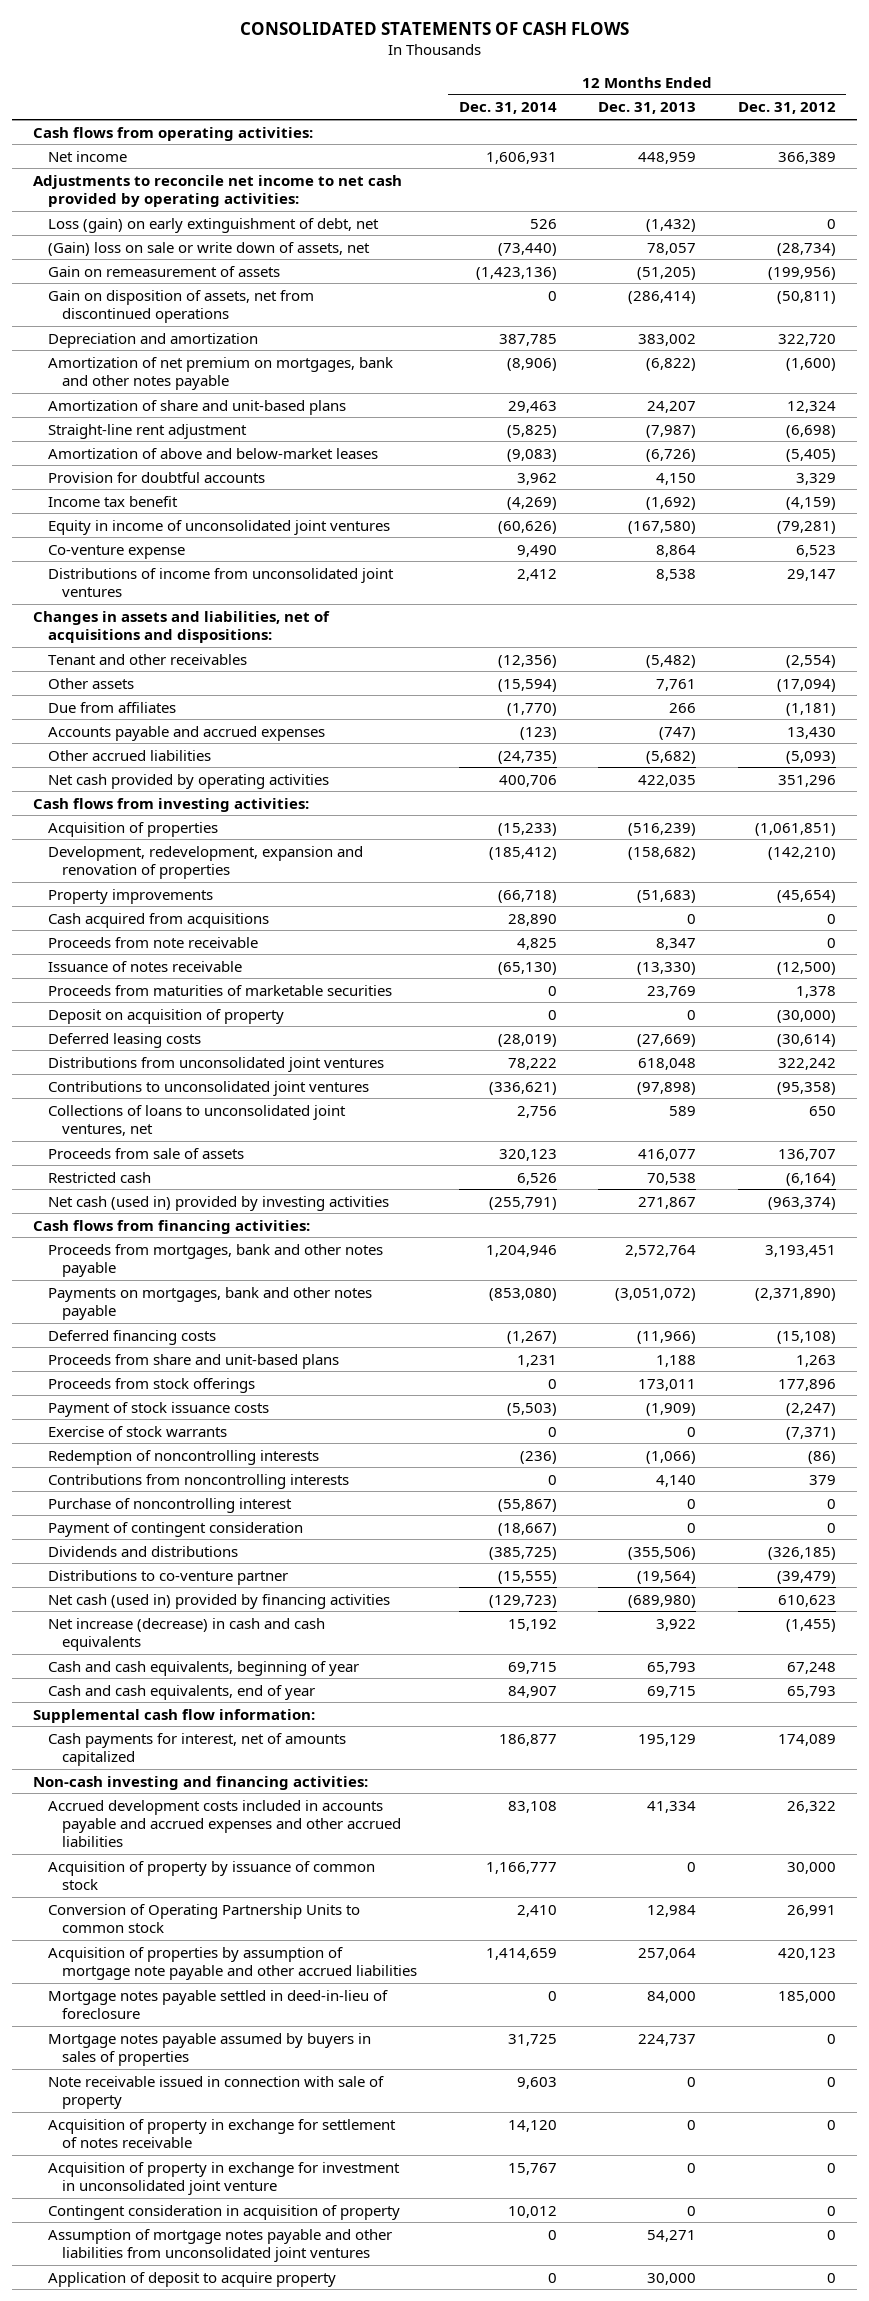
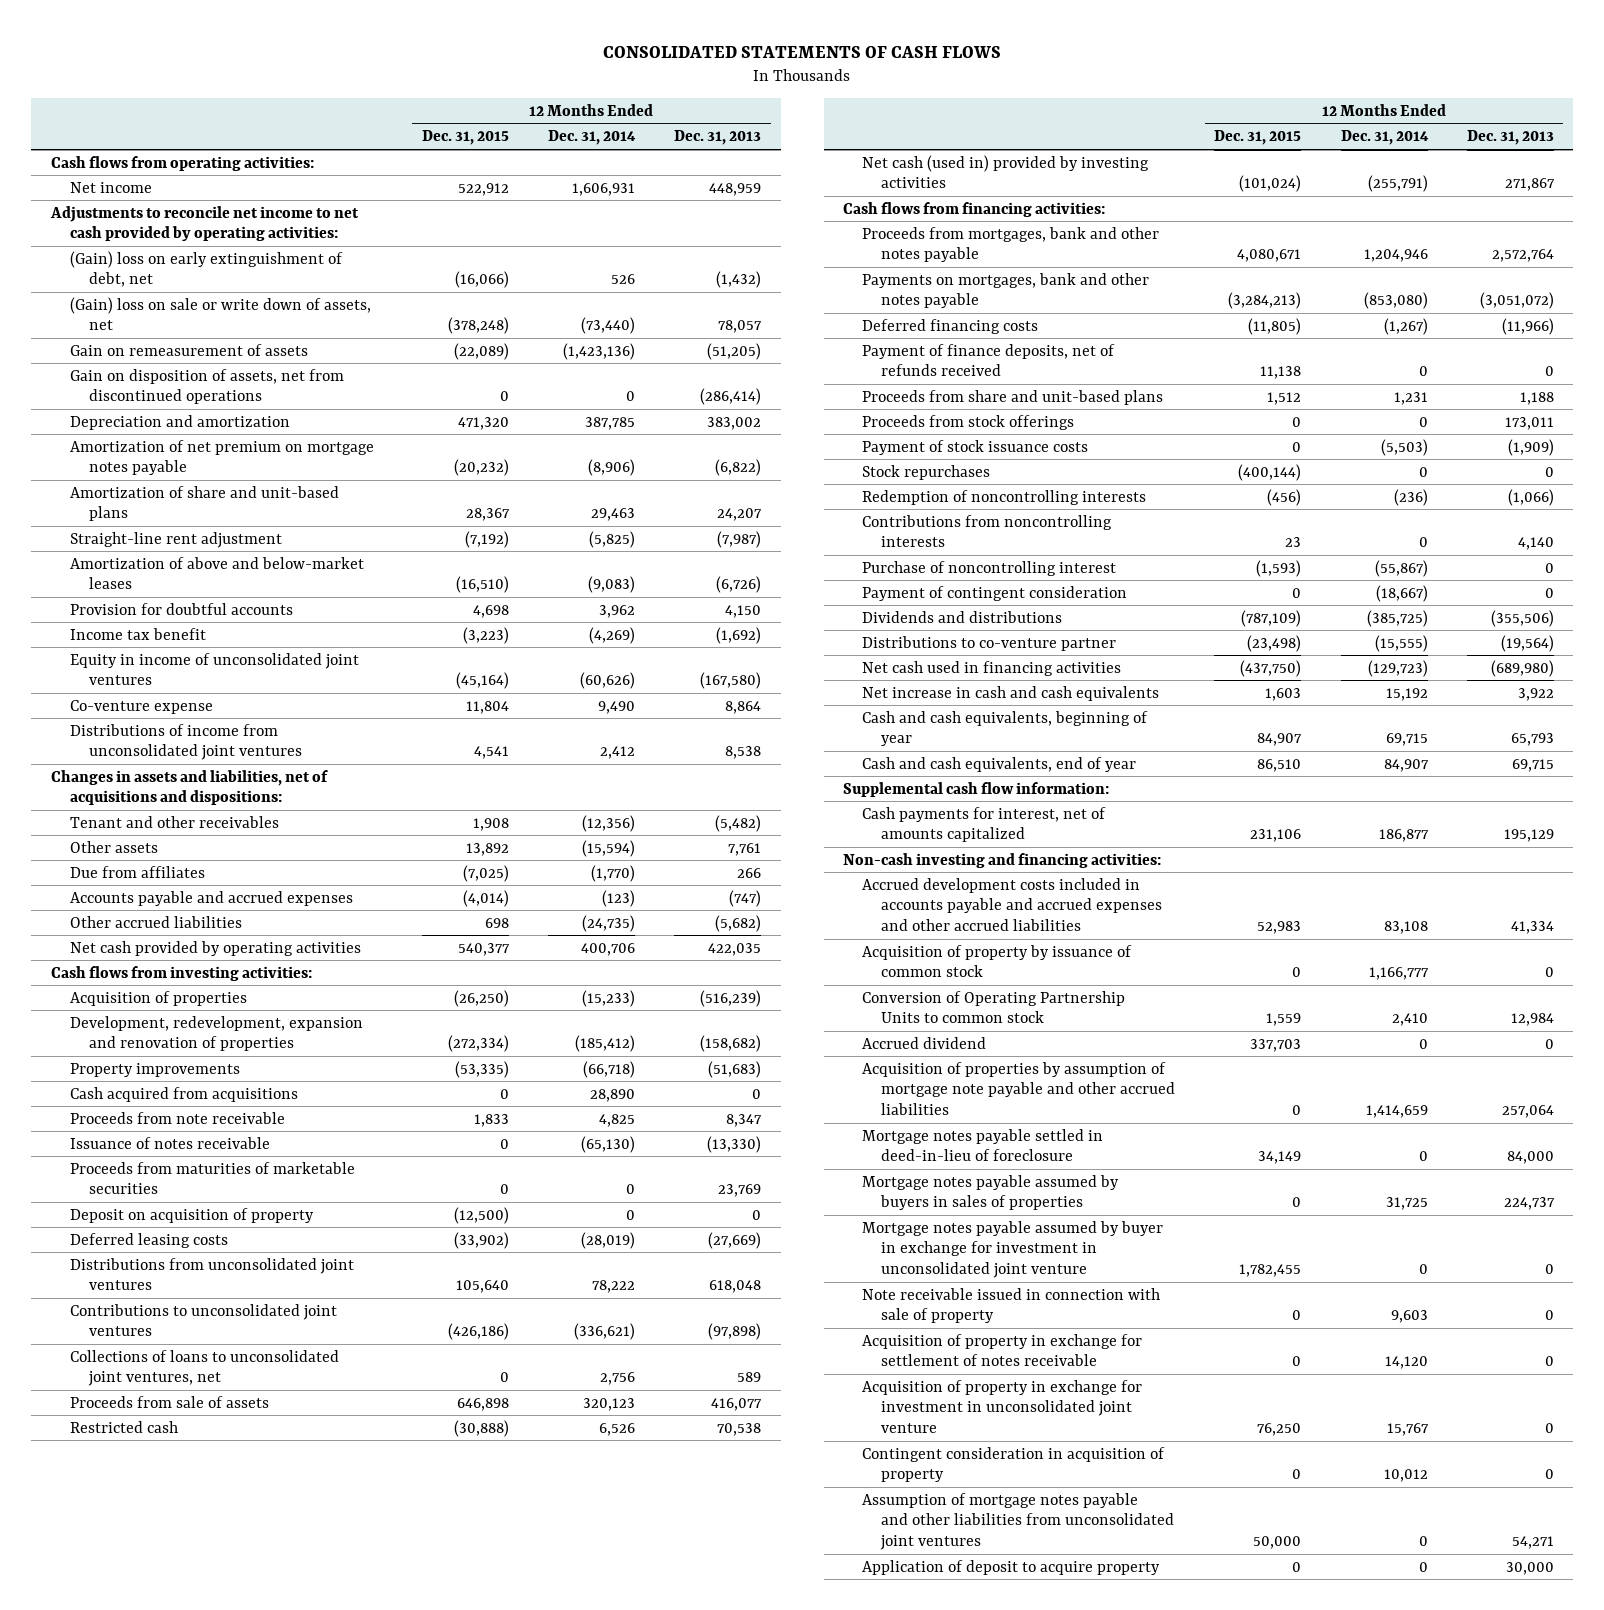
- | 12 Months Ended Dec. 31, 2014 | 12 Months Ended Dec. 31, 2013 | 12 Months Ended Dec. 31, 2012
+ | 12 Months Ended Dec. 31, 2015 | 12 Months Ended Dec. 31, 2014 | 12 Months Ended Dec. 31, 2013
- Loss (gain) on early extinguishment of debt, net | 526 | (1,432) | 0
+ (Gain) loss on early extinguishment of debt, net | (16,066) | 526 | (1,432)
- Amortization of net premium on mortgages, bank and other notes payable | (8,906) | (6,822) | (1,600)
+ Amortization of net premium on mortgage notes payable | (20,232) | (8,906) | (6,822)
+ Payment of finance deposits, net of refunds received | 11,138 | 0 | 0
- Exercise of stock warrants | 0 | 0 | (7,371)
+ Stock repurchases | (400,144) | 0 | 0
- Net cash (used in) provided by financing activities | (129,723) | (689,980) | 610,623
- Net increase (decrease) in cash and cash equivalents | 15,192 | 3,922 | (1,455)
+ Net cash used in financing activities | (437,750) | (129,723) | (689,980)
+ Net increase in cash and cash equivalents | 1,603 | 15,192 | 3,922
+ Accrued dividend | 337,703 | 0 | 0
+ Mortgage notes payable assumed by buyer in exchange for investment in unconsolidated joint venture | 1,782,455 | 0 | 0

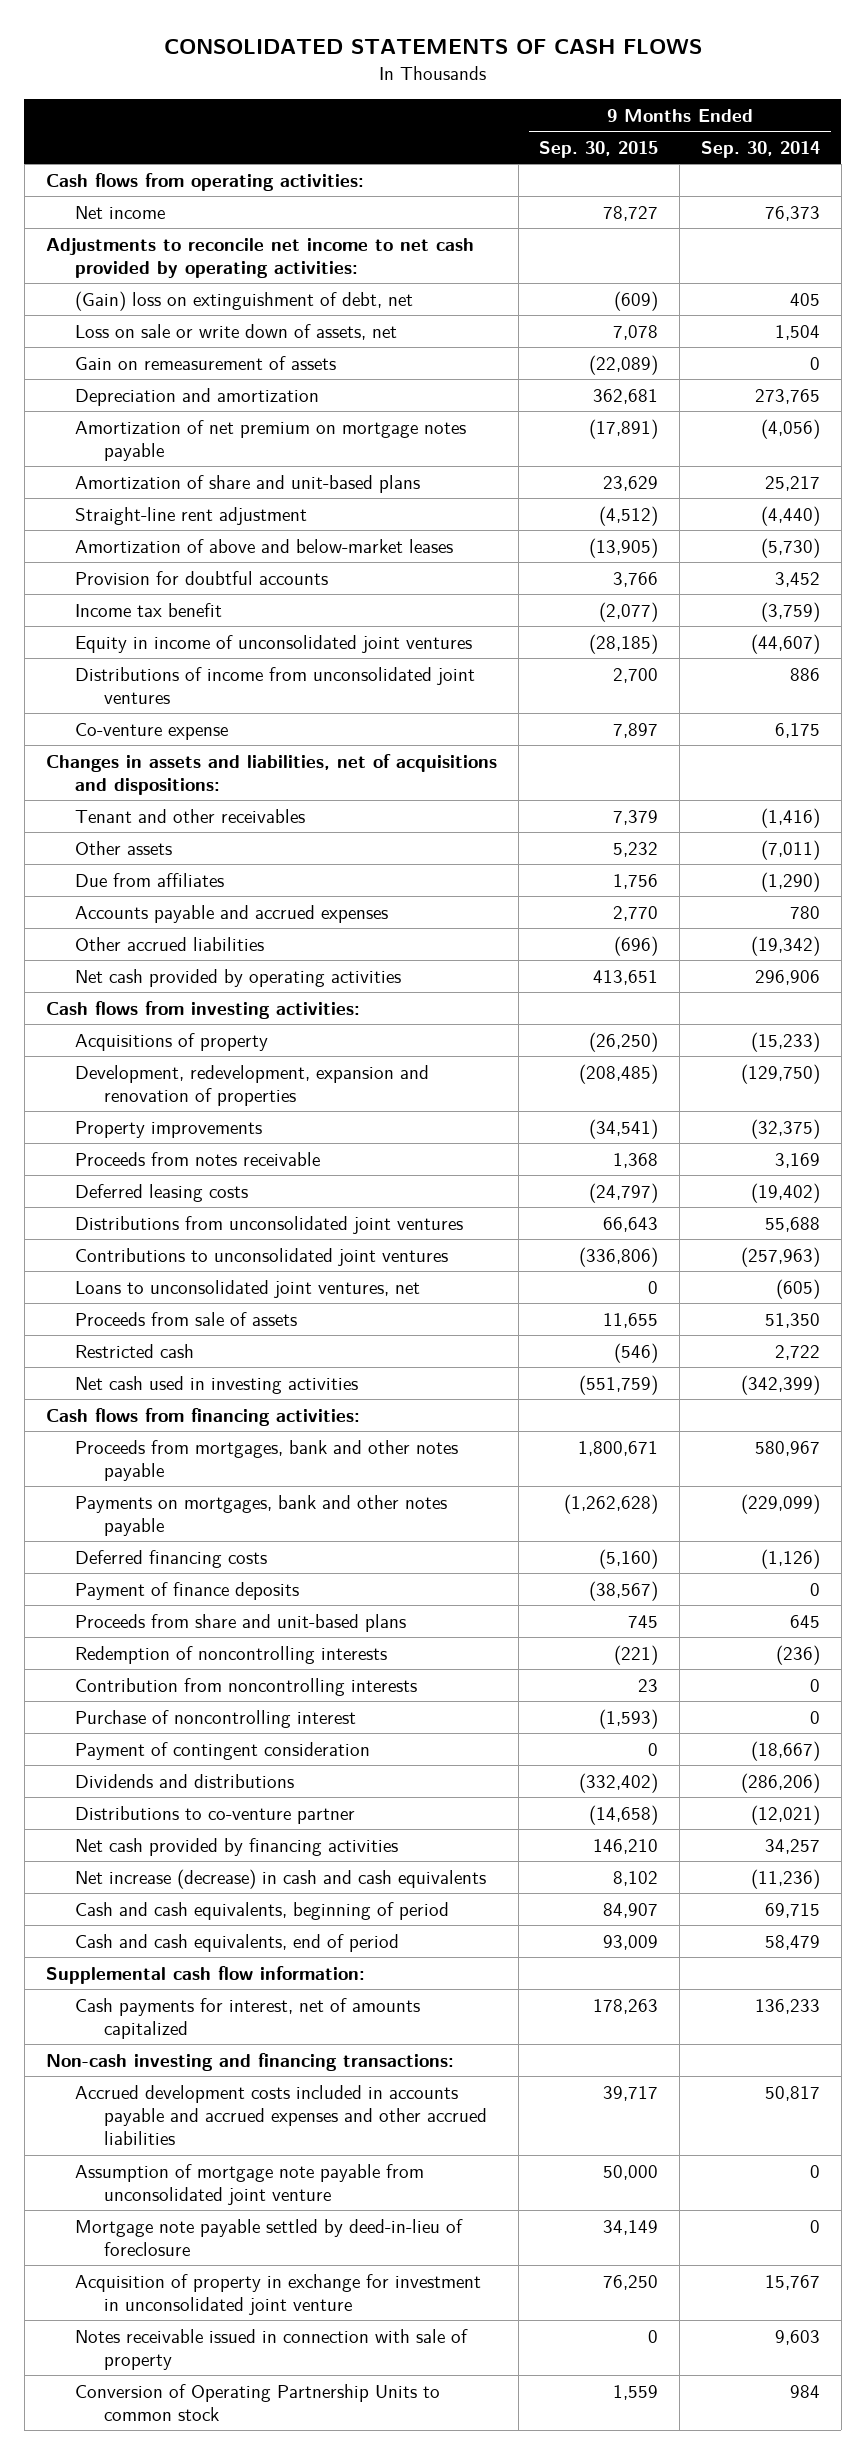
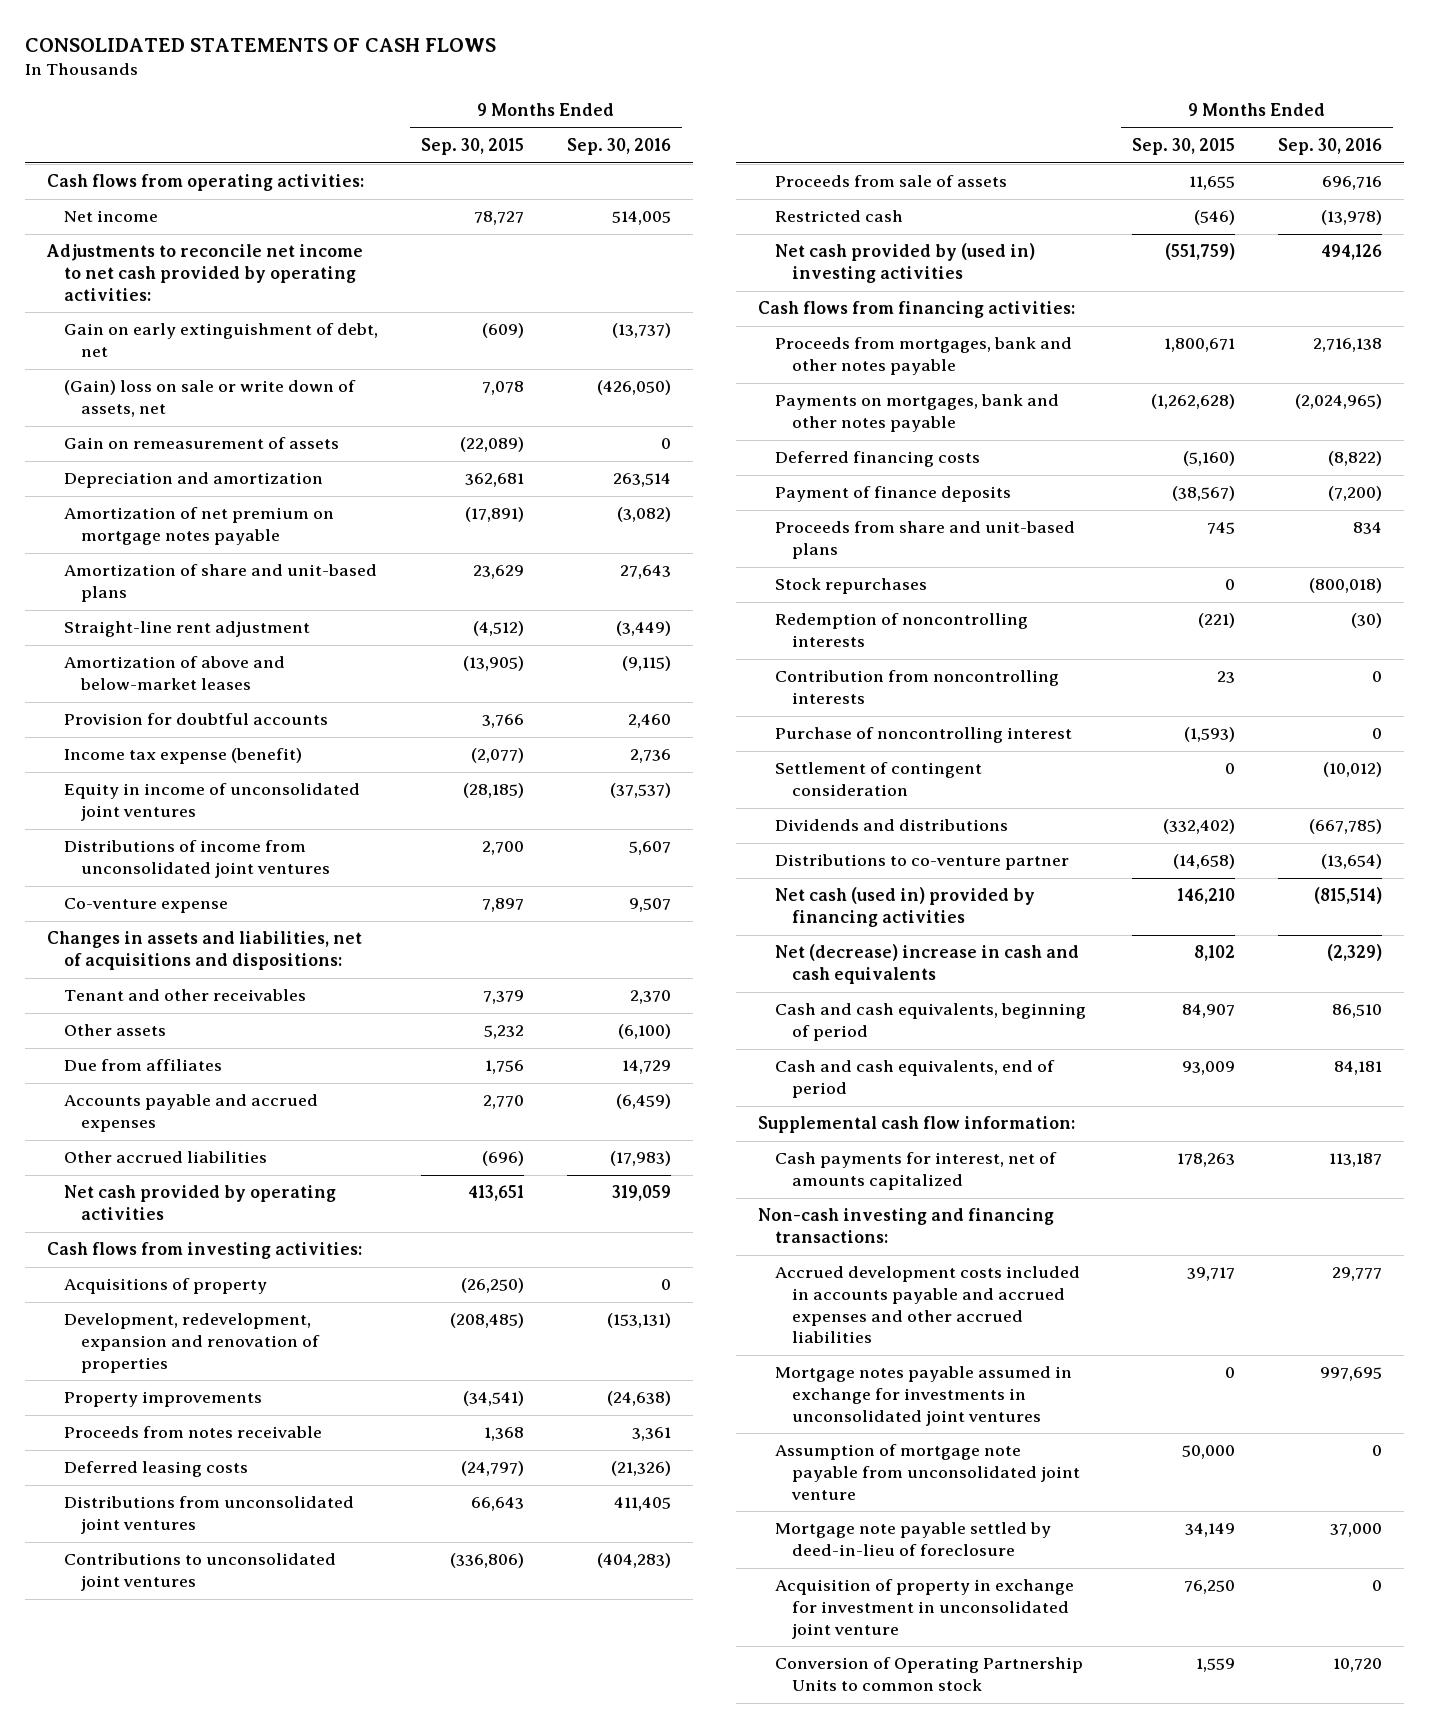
- | 9 Months Ended Sep. 30, 2015 | 9 Months Ended Sep. 30, 2014
+ | 9 Months Ended Sep. 30, 2015 | 9 Months Ended Sep. 30, 2016
- (Gain) loss on extinguishment of debt, net | (609) | 405
- Loss on sale or write down of assets, net | 7,078 | 1,504
+ Gain on early extinguishment of debt, net | (609) | (13,737)
+ (Gain) loss on sale or write down of assets, net | 7,078 | (426,050)
- Income tax benefit | (2,077) | (3,759)
+ Income tax expense (benefit) | (2,077) | 2,736
- Loans to unconsolidated joint ventures, net | 0 | (605)
- Net cash used in investing activities | (551,759) | (342,399)
+ Net cash provided by (used in) investing activities | (551,759) | 494,126
+ Stock repurchases | 0 | (800,018)
- Payment of contingent consideration | 0 | (18,667)
+ Settlement of contingent consideration | 0 | (10,012)
- Net cash provided by financing activities | 146,210 | 34,257
- Net increase (decrease) in cash and cash equivalents | 8,102 | (11,236)
+ Net cash (used in) provided by financing activities | 146,210 | (815,514)
+ Net (decrease) increase in cash and cash equivalents | 8,102 | (2,329)
+ Mortgage notes payable assumed in exchange for investments in unconsolidated joint ventures | 0 | 997,695
- Notes receivable issued in connection with sale of property | 0 | 9,603

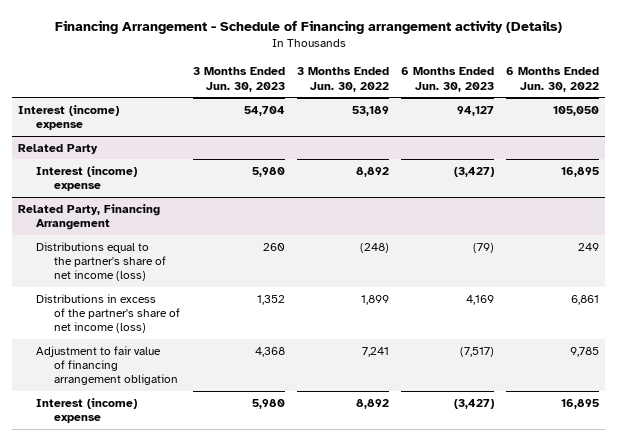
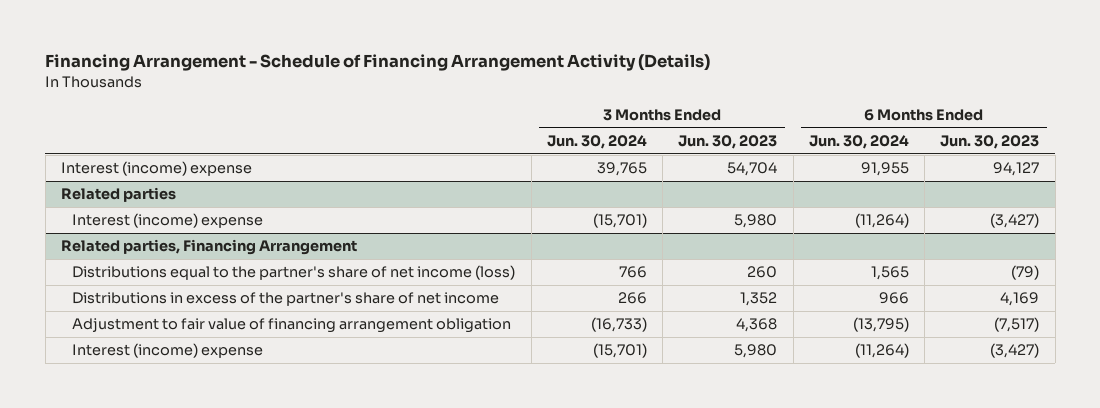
- Financing Arrangement - Schedule of Financing arrangement activity (Details)
+ Financing Arrangement - Schedule of Financing Arrangement Activity (Details)
- | 3 Months Ended Jun. 30, 2023 | 3 Months Ended Jun. 30, 2022 | 6 Months Ended Jun. 30, 2023 | 6 Months Ended Jun. 30, 2022
+ | 3 Months Ended Jun. 30, 2024 | 3 Months Ended Jun. 30, 2023 | 6 Months Ended Jun. 30, 2024 | 6 Months Ended Jun. 30, 2023
- Related Party
+ Related parties
- Related Party, Financing Arrangement
+ Related parties, Financing Arrangement
- Distributions in excess of the partner's share of net income (loss) | 1,352 | 1,899 | 4,169 | 6,861
+ Distributions in excess of the partner's share of net income | 266 | 1,352 | 966 | 4,169

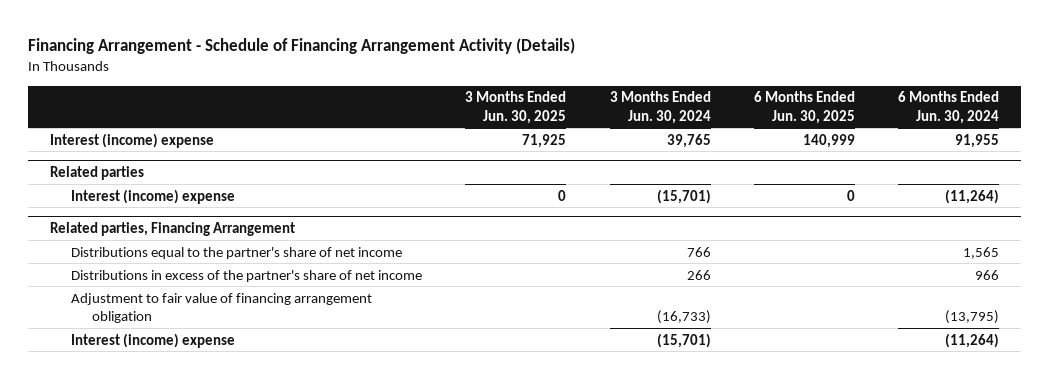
- | 3 Months Ended Jun. 30, 2024 | 3 Months Ended Jun. 30, 2023 | 6 Months Ended Jun. 30, 2024 | 6 Months Ended Jun. 30, 2023
+ | 3 Months Ended Jun. 30, 2025 | 3 Months Ended Jun. 30, 2024 | 6 Months Ended Jun. 30, 2025 | 6 Months Ended Jun. 30, 2024
@ Related parties, Financing Arrangement
- Distributions equal to the partner's share of net income (loss) | 766 | 260 | 1,565 | (79)
+ Distributions equal to the partner's share of net income | | 766 | | 1,565

